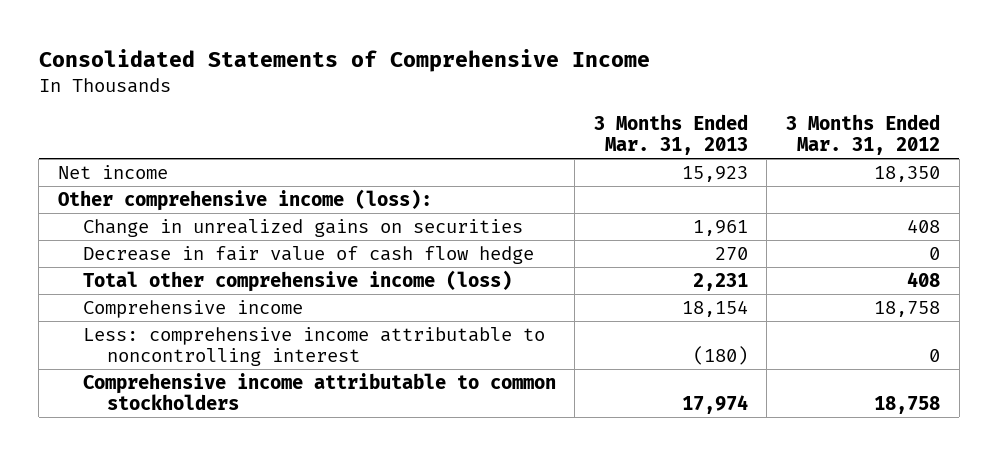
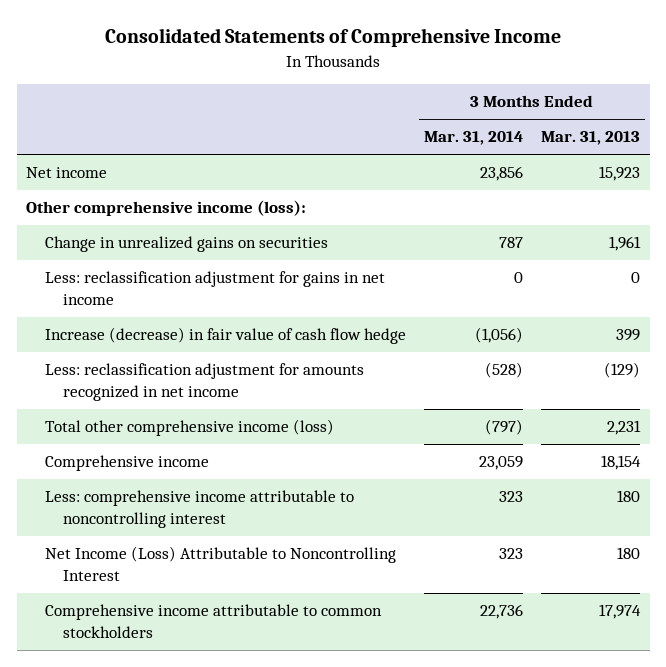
- | 3 Months Ended Mar. 31, 2013 | 3 Months Ended Mar. 31, 2012
+ | 3 Months Ended Mar. 31, 2014 | 3 Months Ended Mar. 31, 2013
- Decrease in fair value of cash flow hedge | 270 | 0
+ Less: reclassification adjustment for gains in net income | 0 | 0
+ Increase (decrease) in fair value of cash flow hedge | (1,056) | 399
+ Less: reclassification adjustment for amounts recognized in net income | (528) | (129)
- Less: comprehensive income attributable to noncontrolling interest | (180) | 0
+ Less: comprehensive income attributable to noncontrolling interest | 323 | 180
+ Net Income (Loss) Attributable to Noncontrolling Interest | 323 | 180

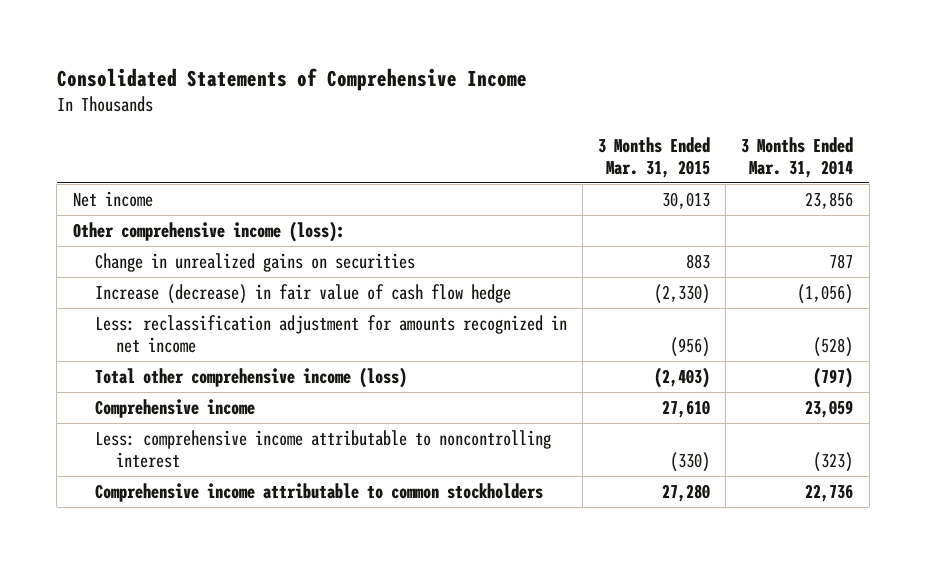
- | 3 Months Ended Mar. 31, 2014 | 3 Months Ended Mar. 31, 2013
+ | 3 Months Ended Mar. 31, 2015 | 3 Months Ended Mar. 31, 2014
- Less: reclassification adjustment for gains in net income | 0 | 0
- Less: comprehensive income attributable to noncontrolling interest | 323 | 180
- Net Income (Loss) Attributable to Noncontrolling Interest | 323 | 180
+ Less: comprehensive income attributable to noncontrolling interest | (330) | (323)

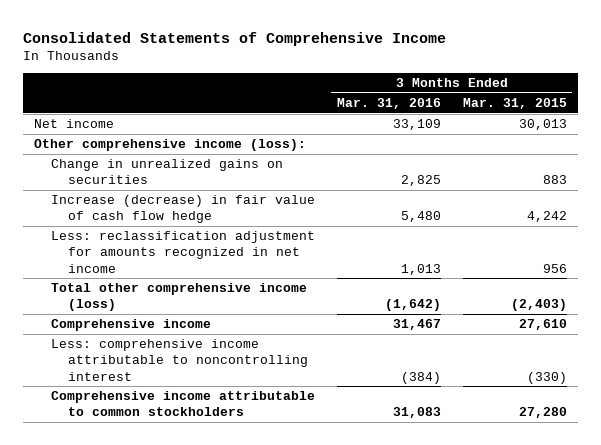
- | 3 Months Ended Mar. 31, 2015 | 3 Months Ended Mar. 31, 2014
+ | 3 Months Ended Mar. 31, 2016 | 3 Months Ended Mar. 31, 2015
- Increase (decrease) in fair value of cash flow hedge | (2,330) | (1,056)
- Less: reclassification adjustment for amounts recognized in net income | (956) | (528)
+ Increase (decrease) in fair value of cash flow hedge | 5,480 | 4,242
+ Less: reclassification adjustment for amounts recognized in net income | 1,013 | 956

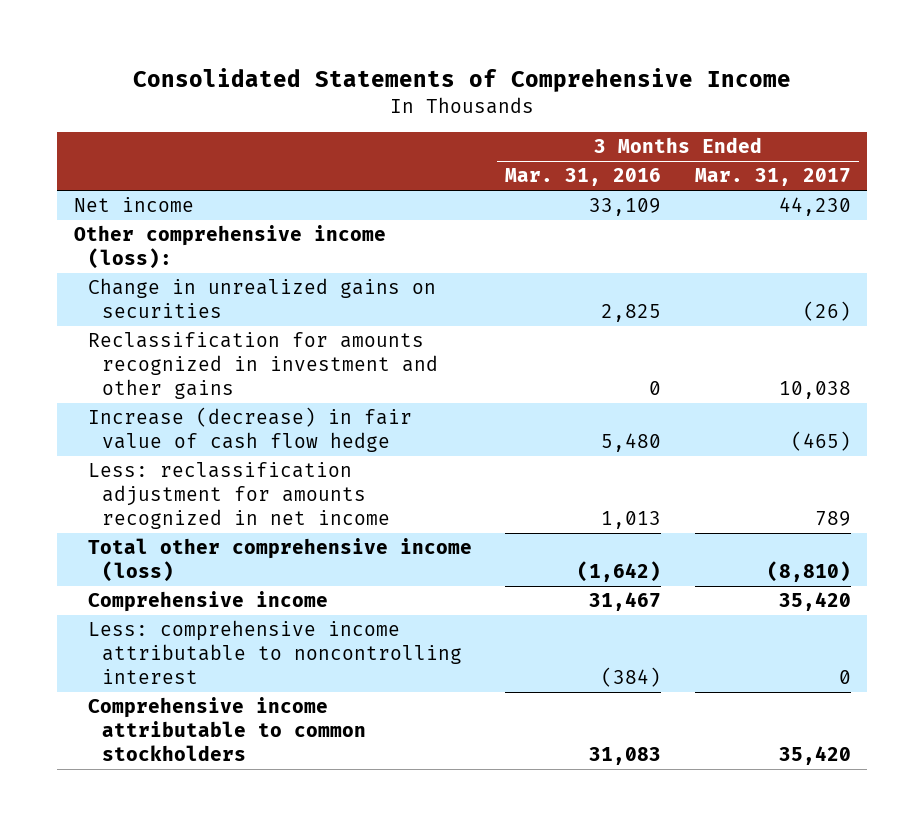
- | 3 Months Ended Mar. 31, 2016 | 3 Months Ended Mar. 31, 2015
+ | 3 Months Ended Mar. 31, 2016 | 3 Months Ended Mar. 31, 2017
+ Reclassification for amounts recognized in investment and other gains | 0 | 10,038

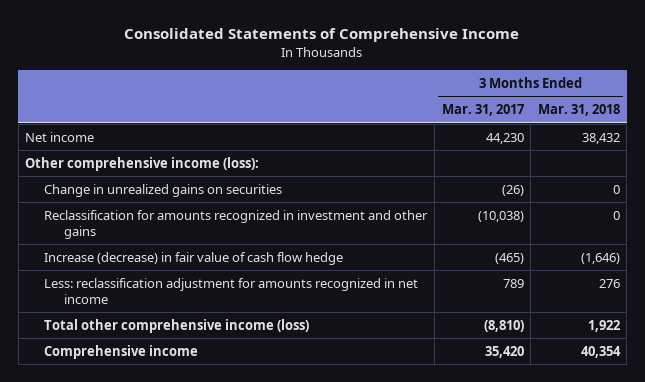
- | 3 Months Ended Mar. 31, 2016 | 3 Months Ended Mar. 31, 2017
+ | 3 Months Ended Mar. 31, 2017 | 3 Months Ended Mar. 31, 2018
- Reclassification for amounts recognized in investment and other gains | 0 | 10,038
+ Reclassification for amounts recognized in investment and other gains | (10,038) | 0
- Less: comprehensive income attributable to noncontrolling interest | (384) | 0
- Comprehensive income attributable to common stockholders | 31,083 | 35,420

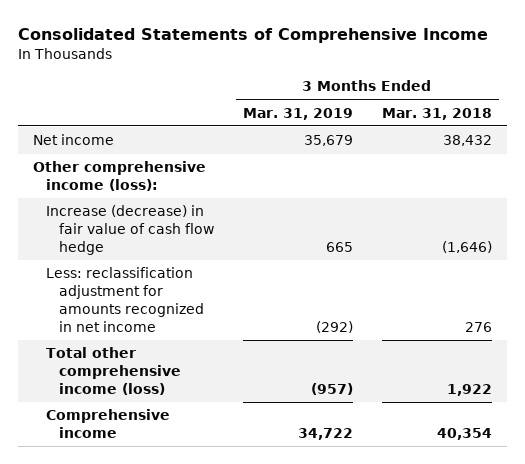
- | 3 Months Ended Mar. 31, 2017 | 3 Months Ended Mar. 31, 2018
+ | 3 Months Ended Mar. 31, 2019 | 3 Months Ended Mar. 31, 2018
- Change in unrealized gains on securities | (26) | 0
- Reclassification for amounts recognized in investment and other gains | (10,038) | 0

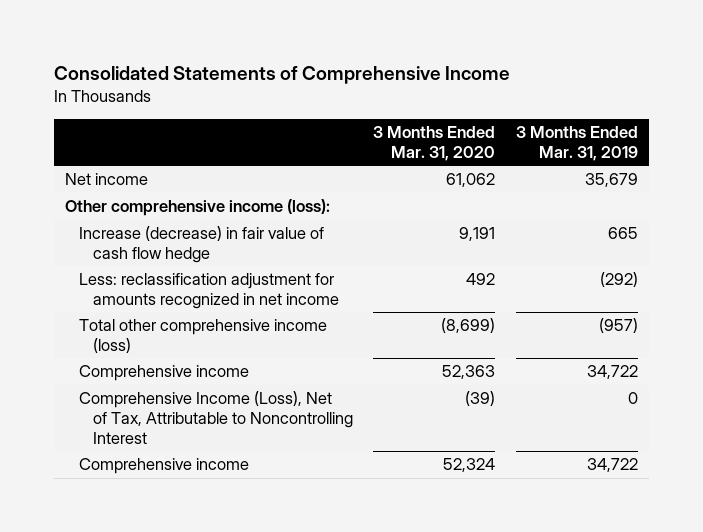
- | 3 Months Ended Mar. 31, 2019 | 3 Months Ended Mar. 31, 2018
+ | 3 Months Ended Mar. 31, 2020 | 3 Months Ended Mar. 31, 2019
+ Comprehensive Income (Loss), Net of Tax, Attributable to Noncontrolling Interest | (39) | 0
+ Comprehensive income | 52,324 | 34,722

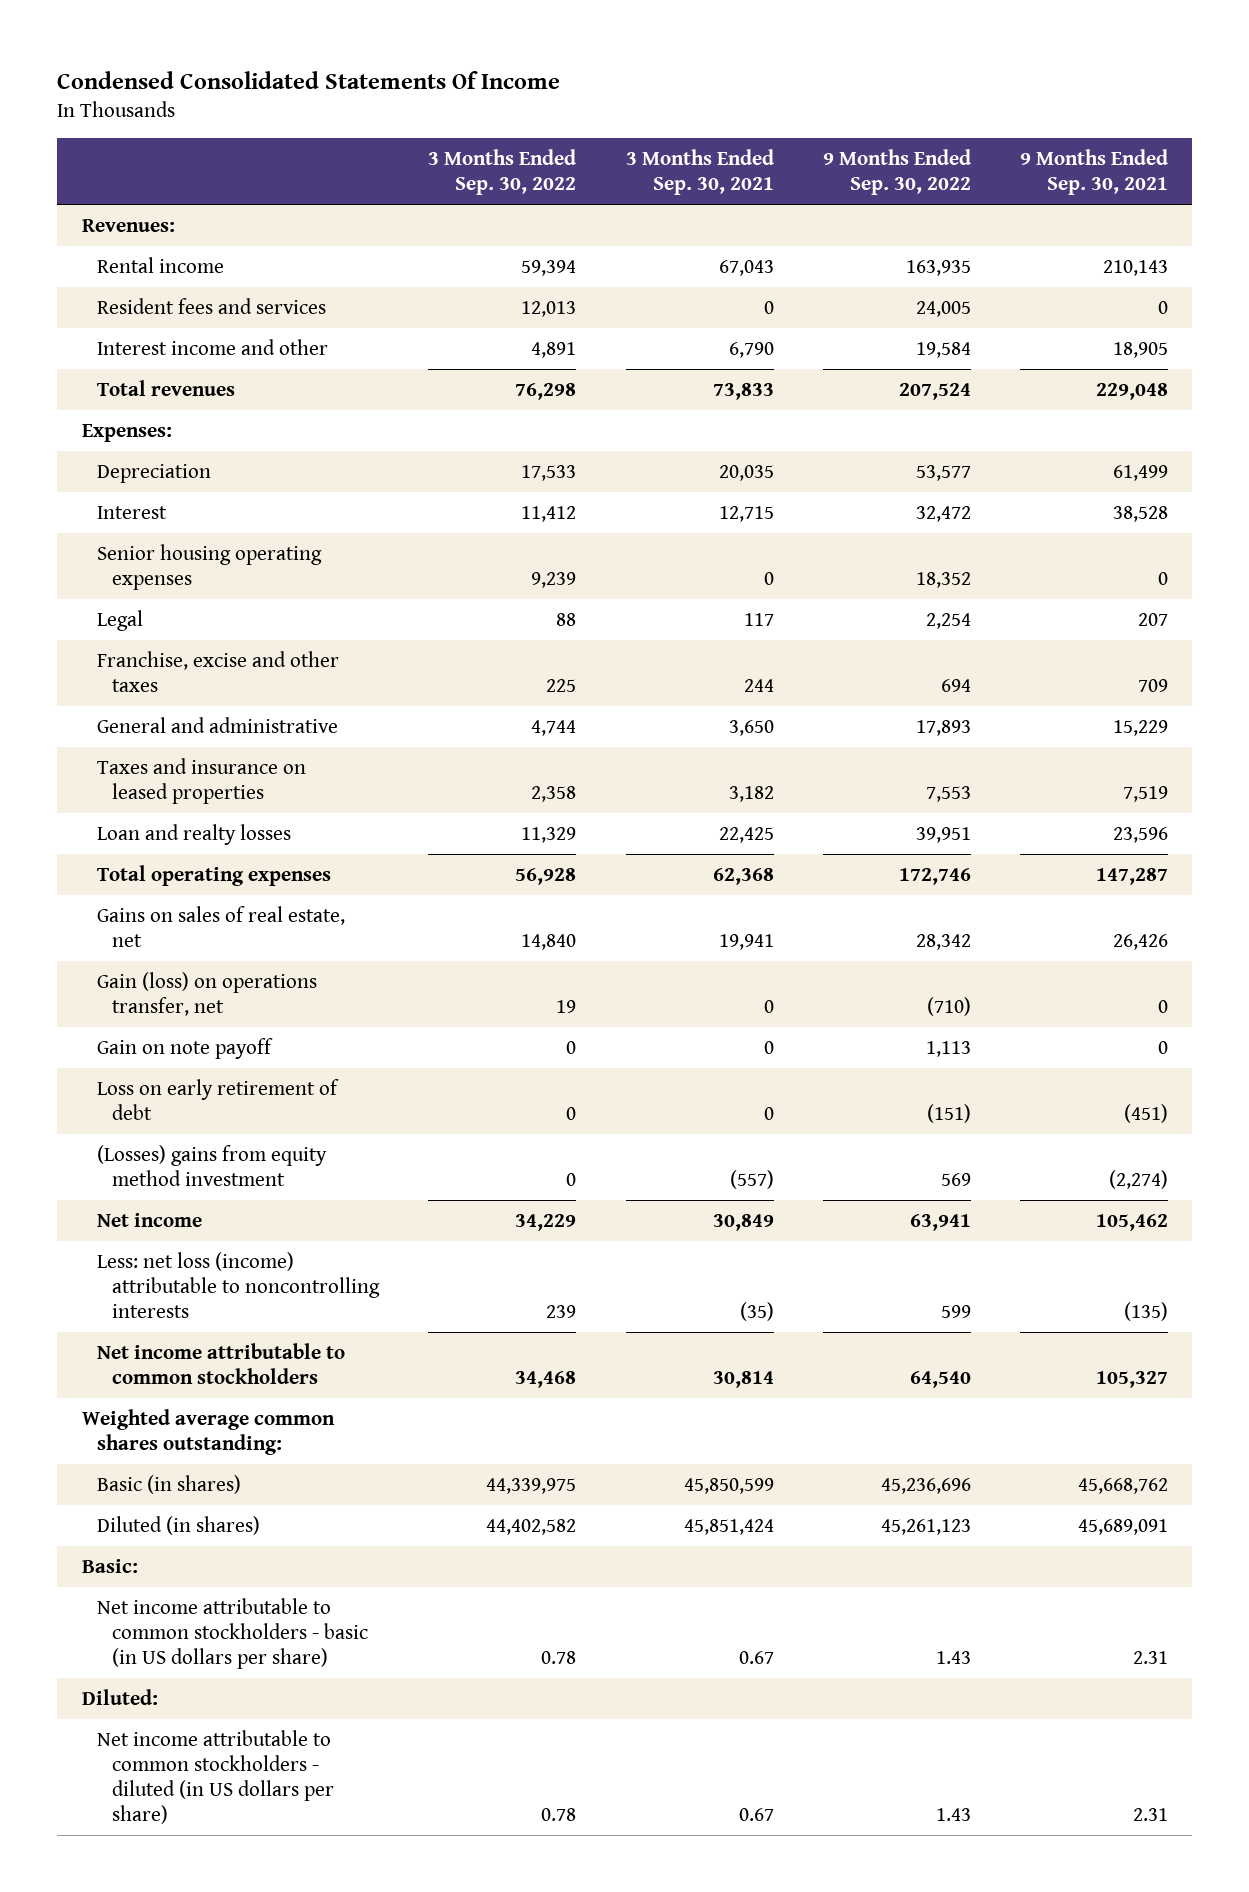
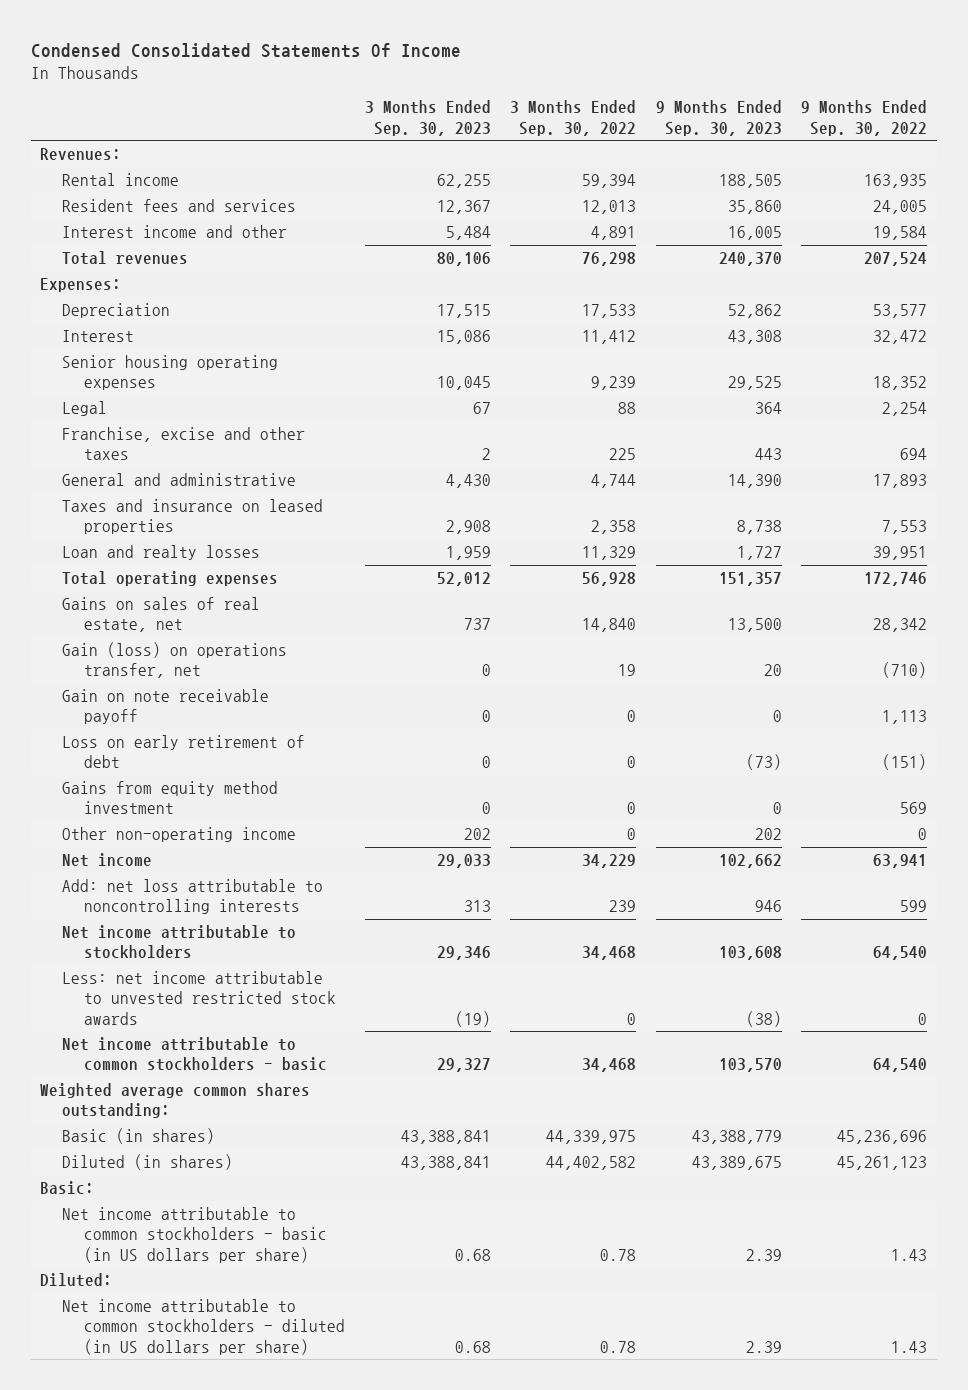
- | 3 Months Ended Sep. 30, 2022 | 3 Months Ended Sep. 30, 2021 | 9 Months Ended Sep. 30, 2022 | 9 Months Ended Sep. 30, 2021
+ | 3 Months Ended Sep. 30, 2023 | 3 Months Ended Sep. 30, 2022 | 9 Months Ended Sep. 30, 2023 | 9 Months Ended Sep. 30, 2022
- Gain on note payoff | 0 | 0 | 1,113 | 0
+ Gain on note receivable payoff | 0 | 0 | 0 | 1,113
- (Losses) gains from equity method investment | 0 | (557) | 569 | (2,274)
+ Gains from equity method investment | 0 | 0 | 0 | 569
+ Other non-operating income | 202 | 0 | 202 | 0
- Less: net loss (income) attributable to noncontrolling interests | 239 | (35) | 599 | (135)
- Net income attributable to common stockholders | 34,468 | 30,814 | 64,540 | 105,327
+ Add: net loss attributable to noncontrolling interests | 313 | 239 | 946 | 599
+ Net income attributable to stockholders | 29,346 | 34,468 | 103,608 | 64,540
+ Less: net income attributable to unvested restricted stock awards | (19) | 0 | (38) | 0
+ Net income attributable to common stockholders - basic | 29,327 | 34,468 | 103,570 | 64,540

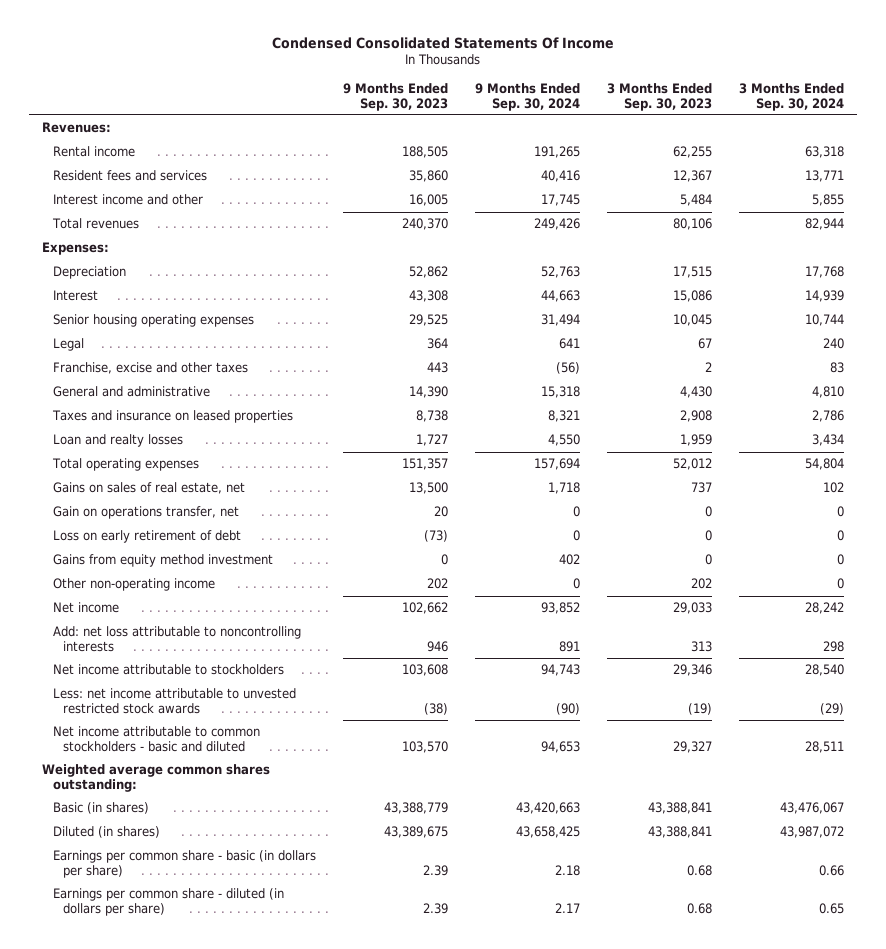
- | 3 Months Ended Sep. 30, 2023 | 3 Months Ended Sep. 30, 2022 | 9 Months Ended Sep. 30, 2023 | 9 Months Ended Sep. 30, 2022
+ | 9 Months Ended Sep. 30, 2023 | 9 Months Ended Sep. 30, 2024 | 3 Months Ended Sep. 30, 2023 | 3 Months Ended Sep. 30, 2024
- Gain (loss) on operations transfer, net | 0 | 19 | 20 | (710)
- Gain on note receivable payoff | 0 | 0 | 0 | 1,113
+ Gain on operations transfer, net | 20 | 0 | 0 | 0
- Net income attributable to common stockholders - basic | 29,327 | 34,468 | 103,570 | 64,540
+ Net income attributable to common stockholders - basic and diluted | 103,570 | 94,653 | 29,327 | 28,511
- Basic:
- Net income attributable to common stockholders - basic (in US dollars per share) | 0.68 | 0.78 | 2.39 | 1.43
- Diluted:
- Net income attributable to common stockholders - diluted (in US dollars per share) | 0.68 | 0.78 | 2.39 | 1.43
+ Earnings per common share - basic (in dollars per share) | 2.39 | 2.18 | 0.68 | 0.66
+ Earnings per common share - diluted (in dollars per share) | 2.39 | 2.17 | 0.68 | 0.65

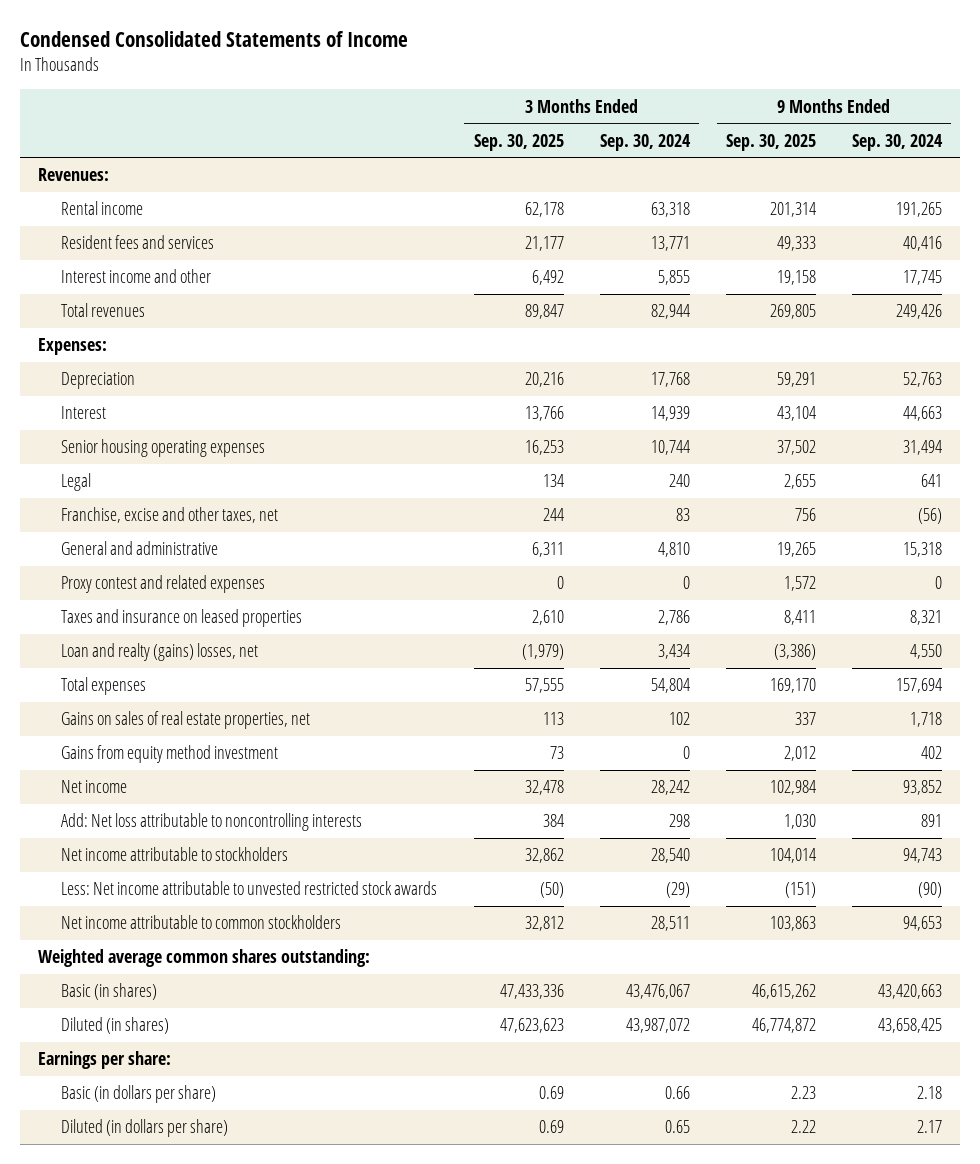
- Condensed Consolidated Statements Of Income
+ Condensed Consolidated Statements of Income
- | 9 Months Ended Sep. 30, 2023 | 9 Months Ended Sep. 30, 2024 | 3 Months Ended Sep. 30, 2023 | 3 Months Ended Sep. 30, 2024
+ | 3 Months Ended Sep. 30, 2025 | 3 Months Ended Sep. 30, 2024 | 9 Months Ended Sep. 30, 2025 | 9 Months Ended Sep. 30, 2024
- Franchise, excise and other taxes | 443 | (56) | 2 | 83
+ Franchise, excise and other taxes, net | 244 | 83 | 756 | (56)
+ Proxy contest and related expenses | 0 | 0 | 1,572 | 0
- Loan and realty losses | 1,727 | 4,550 | 1,959 | 3,434
- Total operating expenses | 151,357 | 157,694 | 52,012 | 54,804
- Gains on sales of real estate, net | 13,500 | 1,718 | 737 | 102
- Gain on operations transfer, net | 20 | 0 | 0 | 0
- Loss on early retirement of debt | (73) | 0 | 0 | 0
+ Loan and realty (gains) losses, net | (1,979) | 3,434 | (3,386) | 4,550
+ Total expenses | 57,555 | 54,804 | 169,170 | 157,694
+ Gains on sales of real estate properties, net | 113 | 102 | 337 | 1,718
- Other non-operating income | 202 | 0 | 202 | 0
- Add: net loss attributable to noncontrolling interests | 946 | 891 | 313 | 298
+ Add: Net loss attributable to noncontrolling interests | 384 | 298 | 1,030 | 891
- Less: net income attributable to unvested restricted stock awards | (38) | (90) | (19) | (29)
- Net income attributable to common stockholders - basic and diluted | 103,570 | 94,653 | 29,327 | 28,511
+ Less: Net income attributable to unvested restricted stock awards | (50) | (29) | (151) | (90)
+ Net income attributable to common stockholders | 32,812 | 28,511 | 103,863 | 94,653
- Earnings per common share - basic (in dollars per share) | 2.39 | 2.18 | 0.68 | 0.66
- Earnings per common share - diluted (in dollars per share) | 2.39 | 2.17 | 0.68 | 0.65
+ Earnings per share:
+ Basic (in dollars per share) | 0.69 | 0.66 | 2.23 | 2.18
+ Diluted (in dollars per share) | 0.69 | 0.65 | 2.22 | 2.17

